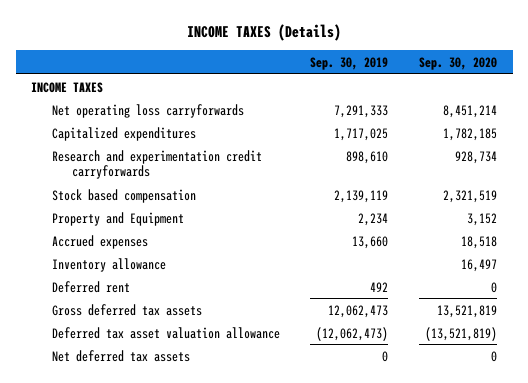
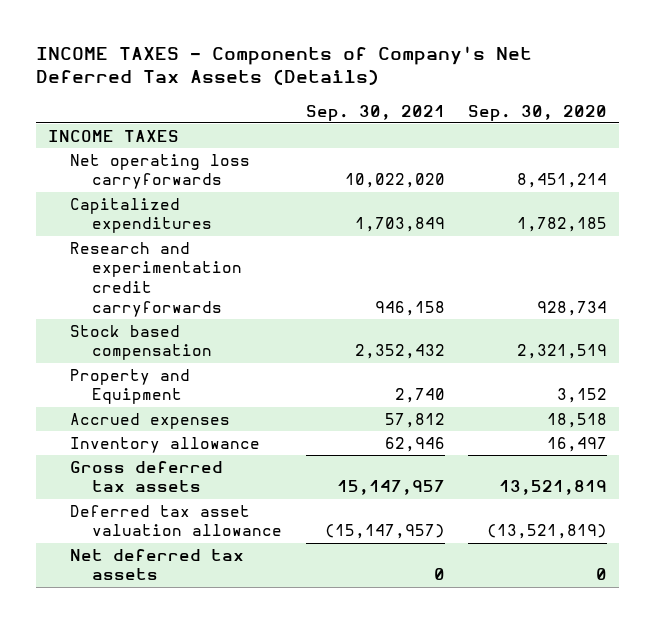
- INCOME TAXES (Details)
+ INCOME TAXES - Components of Company's Net Deferred Tax Assets (Details)
- | Sep. 30, 2019 | Sep. 30, 2020
+ | Sep. 30, 2021 | Sep. 30, 2020
- Deferred rent | 492 | 0

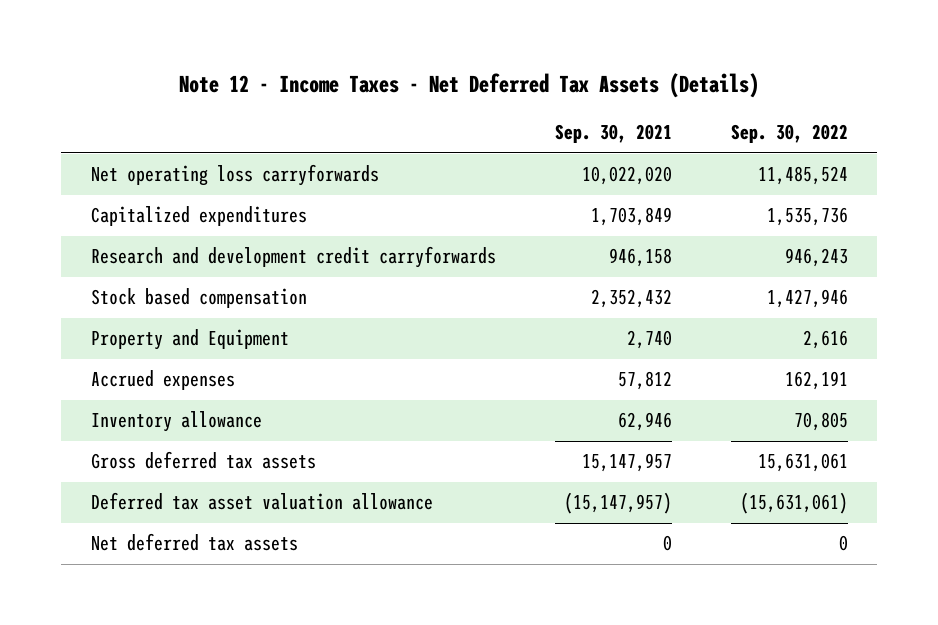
- INCOME TAXES - Components of Company's Net Deferred Tax Assets (Details)
+ Note 12 - Income Taxes - Net Deferred Tax Assets (Details)
- | Sep. 30, 2021 | Sep. 30, 2020
+ | Sep. 30, 2021 | Sep. 30, 2022
- INCOME TAXES
- Research and experimentation credit carryforwards | 946,158 | 928,734
+ Research and development credit carryforwards | 946,158 | 946,243

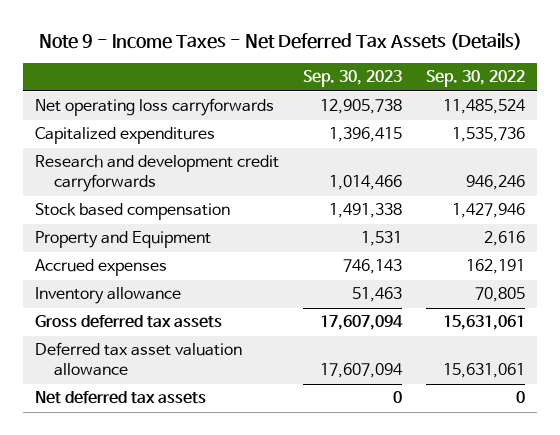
- Note 12 - Income Taxes - Net Deferred Tax Assets (Details)
+ Note 9 - Income Taxes - Net Deferred Tax Assets (Details)
- | Sep. 30, 2021 | Sep. 30, 2022
+ | Sep. 30, 2023 | Sep. 30, 2022
- Research and development credit carryforwards | 946,158 | 946,243
+ Research and development credit carryforwards | 1,014,466 | 946,246
- Deferred tax asset valuation allowance | (15,147,957) | (15,631,061)
+ Deferred tax asset valuation allowance | 17,607,094 | 15,631,061

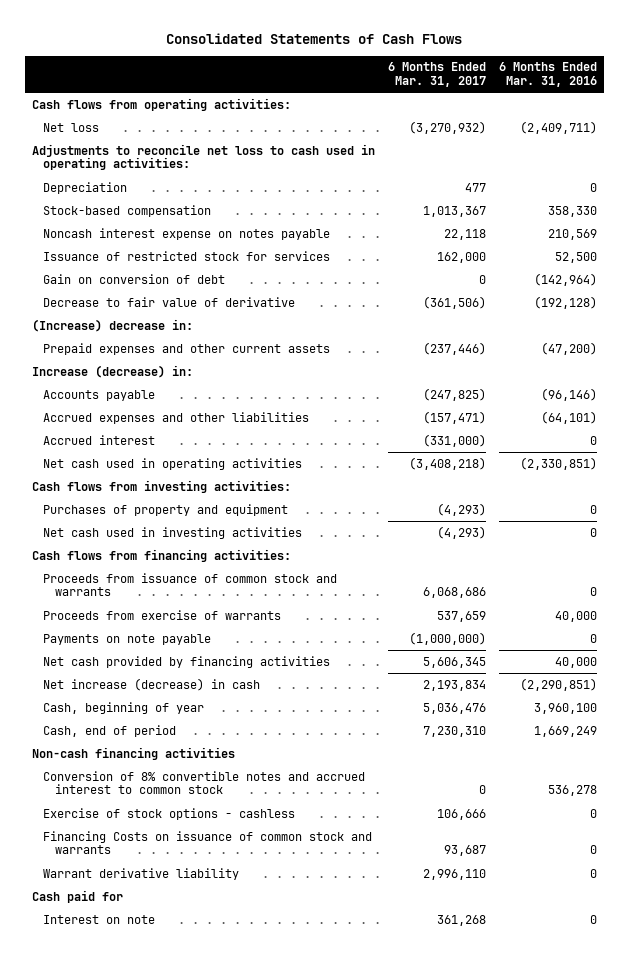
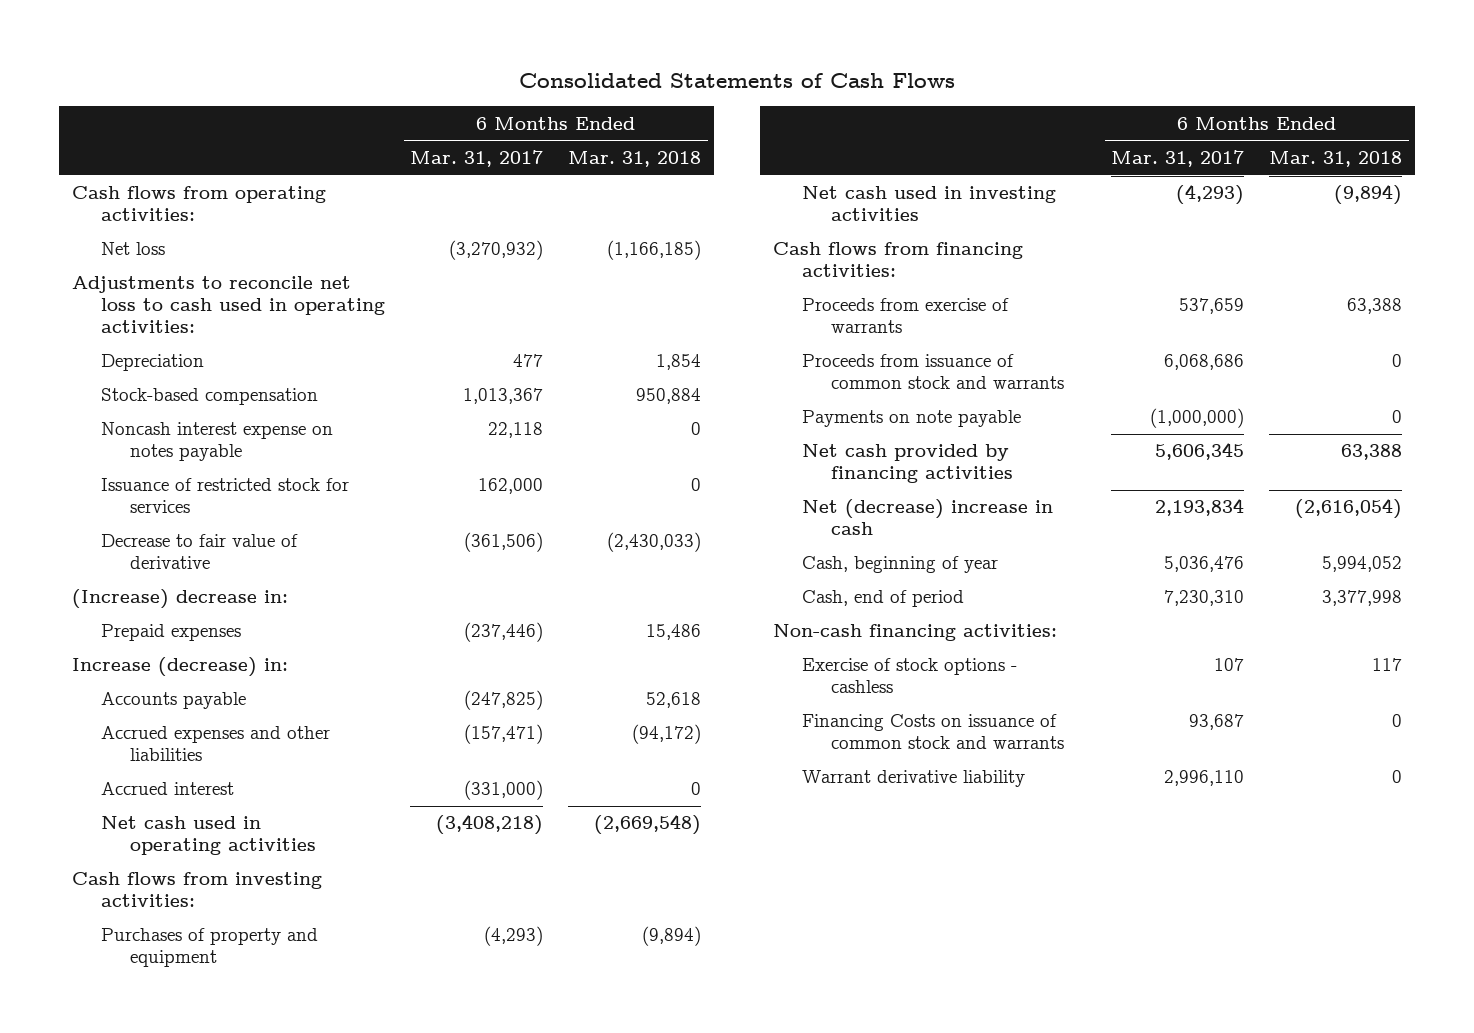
- | 6 Months Ended Mar. 31, 2017 | 6 Months Ended Mar. 31, 2016
+ | 6 Months Ended Mar. 31, 2017 | 6 Months Ended Mar. 31, 2018
- Gain on conversion of debt | 0 | (142,964)
- Prepaid expenses and other current assets | (237,446) | (47,200)
+ Prepaid expenses | (237,446) | 15,486
moved down: Proceeds from issuance of common stock and warrants | 6,068,686 | 0
- Net increase (decrease) in cash | 2,193,834 | (2,290,851)
+ Net (decrease) increase in cash | 2,193,834 | (2,616,054)
- Non-cash financing activities
- Conversion of 8% convertible notes and accrued interest to common stock | 0 | 536,278
- Exercise of stock options - cashless | 106,666 | 0
+ Non-cash financing activities:
+ Exercise of stock options - cashless | 107 | 117
- Cash paid for
- Interest on note | 361,268 | 0

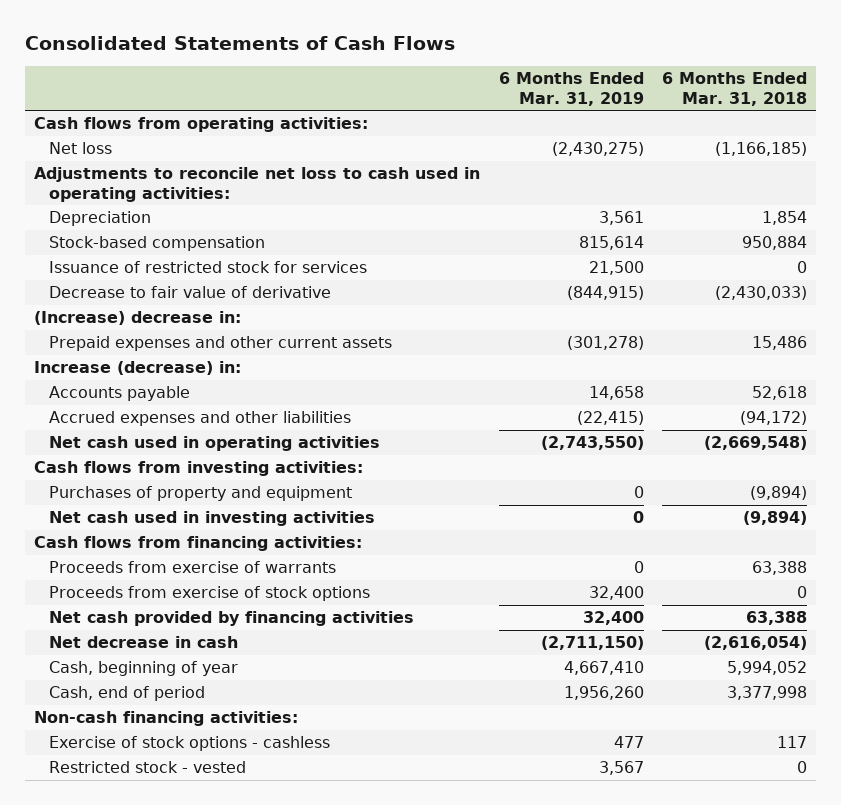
- | 6 Months Ended Mar. 31, 2017 | 6 Months Ended Mar. 31, 2018
+ | 6 Months Ended Mar. 31, 2019 | 6 Months Ended Mar. 31, 2018
- Noncash interest expense on notes payable | 22,118 | 0
- Prepaid expenses | (237,446) | 15,486
+ Prepaid expenses and other current assets | (301,278) | 15,486
- Accrued interest | (331,000) | 0
- Proceeds from issuance of common stock and warrants | 6,068,686 | 0
- Payments on note payable | (1,000,000) | 0
+ Proceeds from exercise of stock options | 32,400 | 0
- Net (decrease) increase in cash | 2,193,834 | (2,616,054)
+ Net decrease in cash | (2,711,150) | (2,616,054)
- Financing Costs on issuance of common stock and warrants | 93,687 | 0
- Warrant derivative liability | 2,996,110 | 0
+ Restricted stock - vested | 3,567 | 0

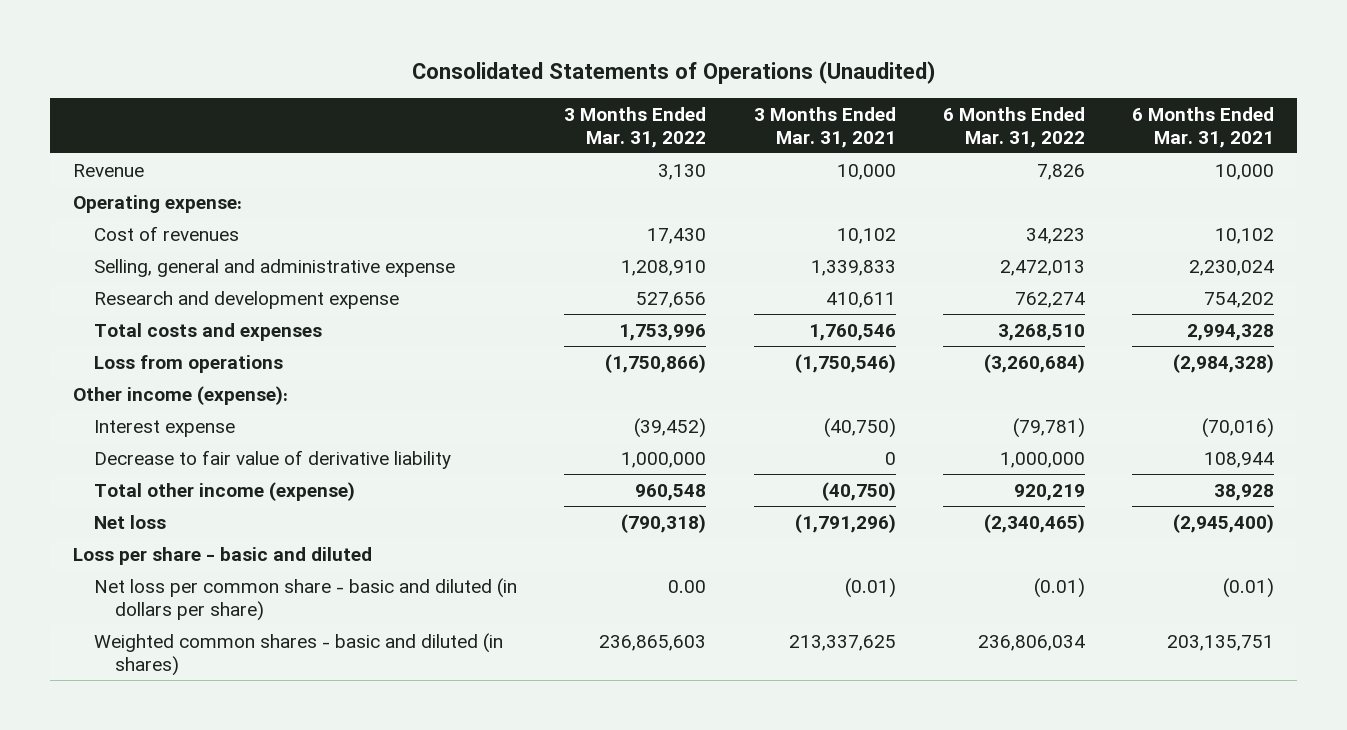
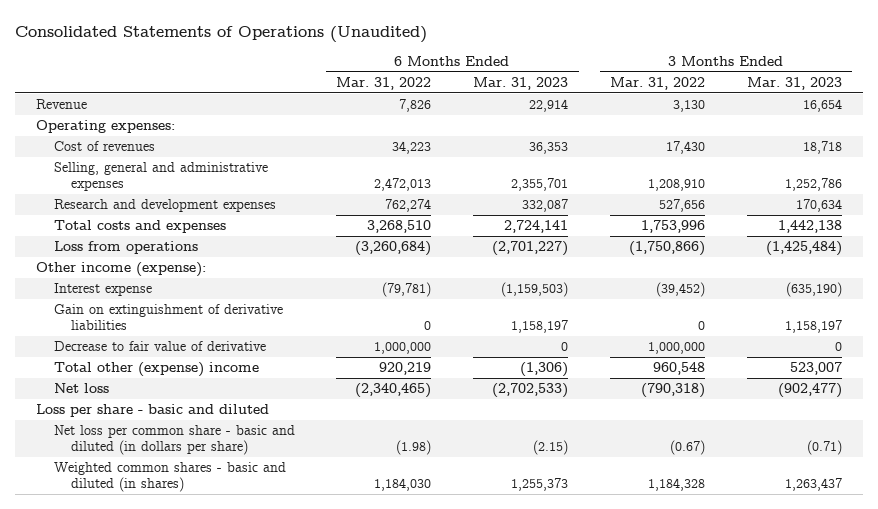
- | 3 Months Ended Mar. 31, 2022 | 3 Months Ended Mar. 31, 2021 | 6 Months Ended Mar. 31, 2022 | 6 Months Ended Mar. 31, 2021
+ | 6 Months Ended Mar. 31, 2022 | 6 Months Ended Mar. 31, 2023 | 3 Months Ended Mar. 31, 2022 | 3 Months Ended Mar. 31, 2023
- Operating expense:
+ Operating expenses:
- Selling, general and administrative expense | 1,208,910 | 1,339,833 | 2,472,013 | 2,230,024
- Research and development expense | 527,656 | 410,611 | 762,274 | 754,202
+ Selling, general and administrative expenses | 2,472,013 | 2,355,701 | 1,208,910 | 1,252,786
+ Research and development expenses | 762,274 | 332,087 | 527,656 | 170,634
- Decrease to fair value of derivative liability | 1,000,000 | 0 | 1,000,000 | 108,944
- Total other income (expense) | 960,548 | (40,750) | 920,219 | 38,928
+ Gain on extinguishment of derivative liabilities | 0 | 1,158,197 | 0 | 1,158,197
+ Decrease to fair value of derivative | 1,000,000 | 0 | 1,000,000 | 0
+ Total other (expense) income | 920,219 | (1,306) | 960,548 | 523,007
- Net loss per common share - basic and diluted (in dollars per share) | 0.00 | (0.01) | (0.01) | (0.01)
- Weighted common shares - basic and diluted (in shares) | 236,865,603 | 213,337,625 | 236,806,034 | 203,135,751
+ Net loss per common share - basic and diluted (in dollars per share) | (1.98) | (2.15) | (0.67) | (0.71)
+ Weighted common shares - basic and diluted (in shares) | 1,184,030 | 1,255,373 | 1,184,328 | 1,263,437

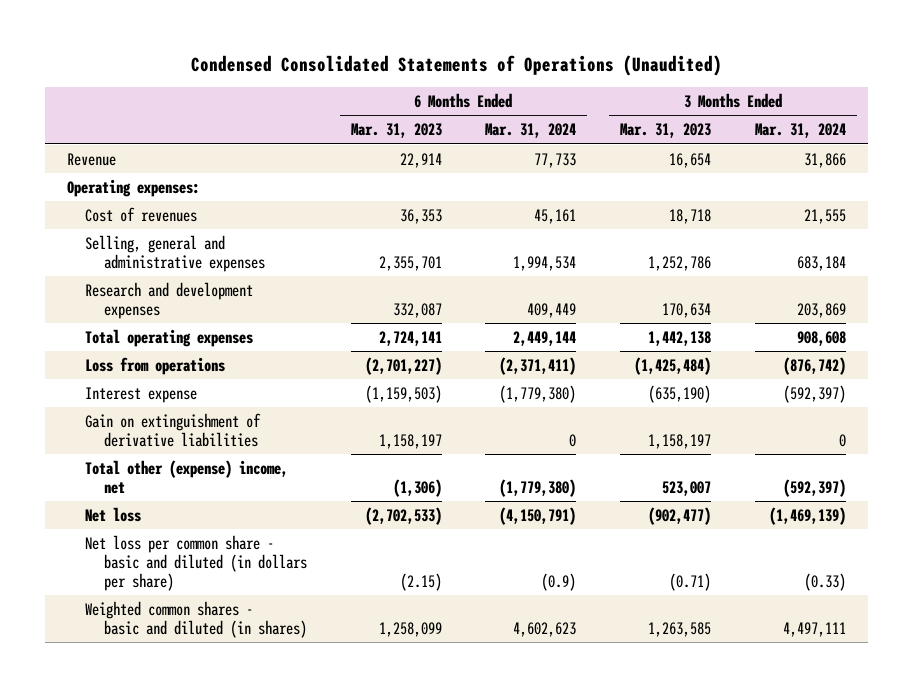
- Consolidated Statements of Operations (Unaudited)
+ Condensed Consolidated Statements of Operations (Unaudited)
- | 6 Months Ended Mar. 31, 2022 | 6 Months Ended Mar. 31, 2023 | 3 Months Ended Mar. 31, 2022 | 3 Months Ended Mar. 31, 2023
+ | 6 Months Ended Mar. 31, 2023 | 6 Months Ended Mar. 31, 2024 | 3 Months Ended Mar. 31, 2023 | 3 Months Ended Mar. 31, 2024
- Total costs and expenses | 3,268,510 | 2,724,141 | 1,753,996 | 1,442,138
+ Total operating expenses | 2,724,141 | 2,449,144 | 1,442,138 | 908,608
- Other income (expense):
- Decrease to fair value of derivative | 1,000,000 | 0 | 1,000,000 | 0
- Total other (expense) income | 920,219 | (1,306) | 960,548 | 523,007
+ Total other (expense) income, net | (1,306) | (1,779,380) | 523,007 | (592,397)
- Loss per share - basic and diluted
- Weighted common shares - basic and diluted (in shares) | 1,184,030 | 1,255,373 | 1,184,328 | 1,263,437
+ Weighted common shares - basic and diluted (in shares) | 1,258,099 | 4,602,623 | 1,263,585 | 4,497,111

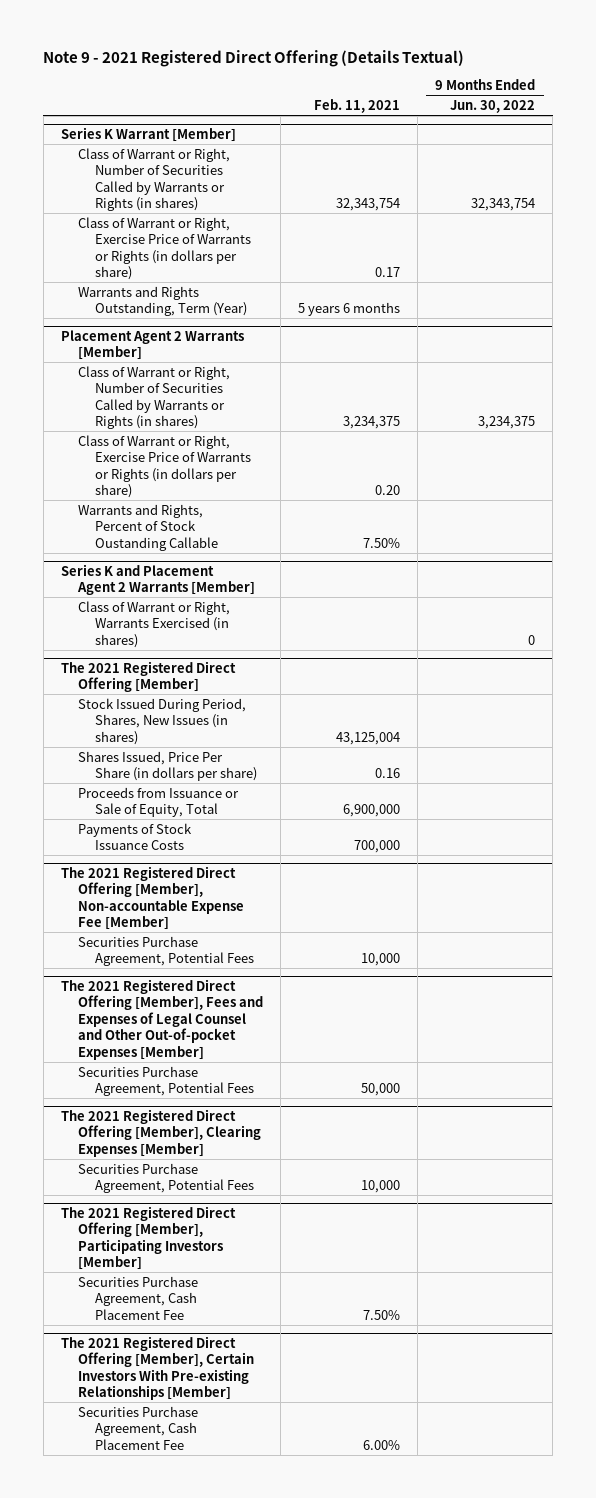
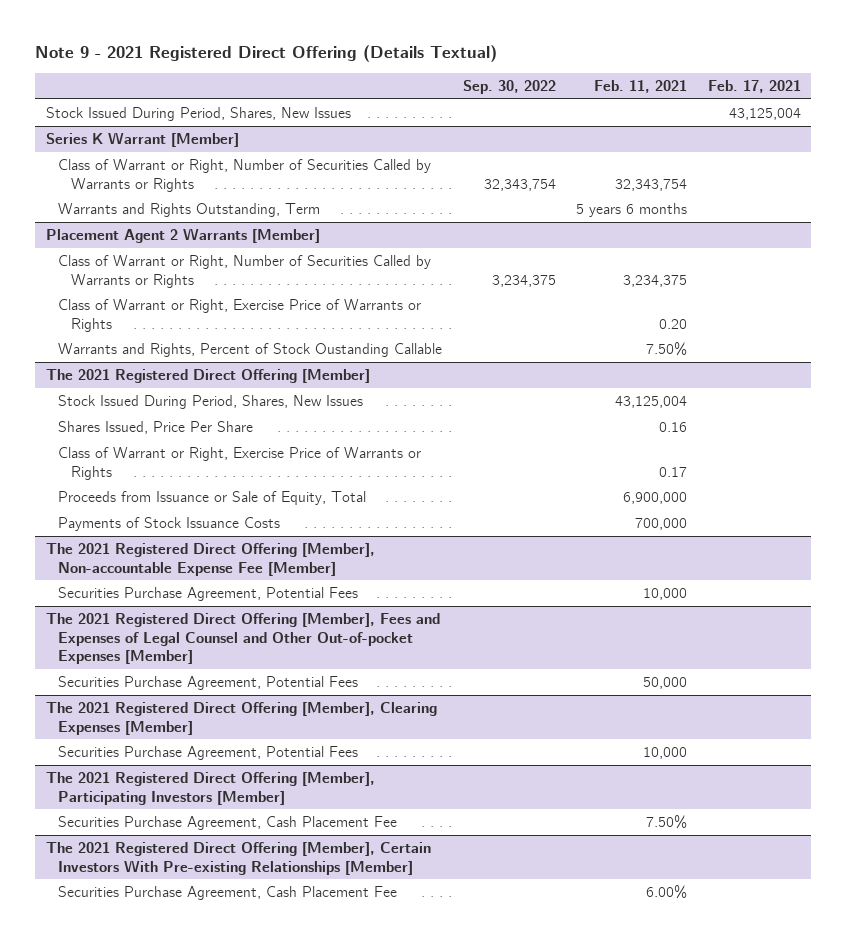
- | Feb. 11, 2021 | 9 Months Ended Jun. 30, 2022
+ | Sep. 30, 2022 | Feb. 11, 2021 | Feb. 17, 2021
+ Stock Issued During Period, Shares, New Issues | | | 43,125,004
@ Series K Warrant [Member]
- Class of Warrant or Right, Number of Securities Called by Warrants or Rights (in shares) | 32,343,754 | 32,343,754
- Class of Warrant or Right, Exercise Price of Warrants or Rights (in dollars per share) | 0.17 |
- Warrants and Rights Outstanding, Term (Year) | 5 years 6 months |
+ Class of Warrant or Right, Number of Securities Called by Warrants or Rights | 32,343,754 | 32,343,754 |
+ Warrants and Rights Outstanding, Term | | 5 years 6 months |
@ Placement Agent 2 Warrants [Member]
- Class of Warrant or Right, Number of Securities Called by Warrants or Rights (in shares) | 3,234,375 | 3,234,375
- Class of Warrant or Right, Exercise Price of Warrants or Rights (in dollars per share) | 0.20 |
+ Class of Warrant or Right, Number of Securities Called by Warrants or Rights | 3,234,375 | 3,234,375 |
+ Class of Warrant or Right, Exercise Price of Warrants or Rights | | 0.20 |
- Series K and Placement Agent 2 Warrants [Member]
- Class of Warrant or Right, Warrants Exercised (in shares) | | 0
@ The 2021 Registered Direct Offering [Member]
- Stock Issued During Period, Shares, New Issues (in shares) | 43,125,004 |
- Shares Issued, Price Per Share (in dollars per share) | 0.16 |
+ Stock Issued During Period, Shares, New Issues | | 43,125,004 |
+ Shares Issued, Price Per Share | | 0.16 |
+ Class of Warrant or Right, Exercise Price of Warrants or Rights | | 0.17 |

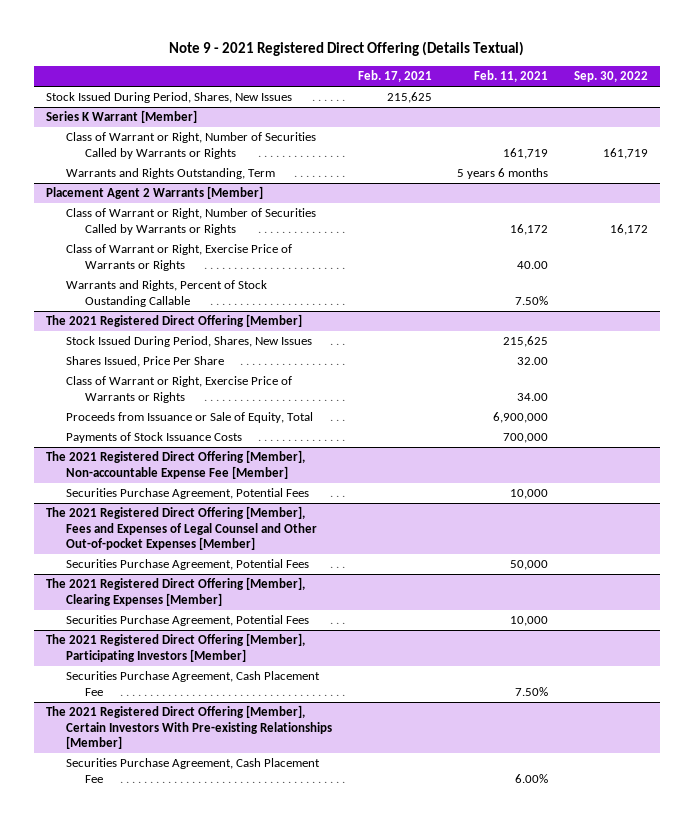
- | Sep. 30, 2022 | Feb. 11, 2021 | Feb. 17, 2021
+ | Feb. 17, 2021 | Feb. 11, 2021 | Sep. 30, 2022
- Stock Issued During Period, Shares, New Issues | | | 43,125,004
+ Stock Issued During Period, Shares, New Issues | 215,625 | |
@ Series K Warrant [Member]
- Class of Warrant or Right, Number of Securities Called by Warrants or Rights | 32,343,754 | 32,343,754 |
+ Class of Warrant or Right, Number of Securities Called by Warrants or Rights | | 161,719 | 161,719
@ Placement Agent 2 Warrants [Member]
- Class of Warrant or Right, Number of Securities Called by Warrants or Rights | 3,234,375 | 3,234,375 |
- Class of Warrant or Right, Exercise Price of Warrants or Rights | | 0.20 |
+ Class of Warrant or Right, Number of Securities Called by Warrants or Rights | | 16,172 | 16,172
+ Class of Warrant or Right, Exercise Price of Warrants or Rights | | 40.00 |
@ The 2021 Registered Direct Offering [Member]
- Stock Issued During Period, Shares, New Issues | | 43,125,004 |
- Shares Issued, Price Per Share | | 0.16 |
- Class of Warrant or Right, Exercise Price of Warrants or Rights | | 0.17 |
+ Stock Issued During Period, Shares, New Issues | | 215,625 |
+ Shares Issued, Price Per Share | | 32.00 |
+ Class of Warrant or Right, Exercise Price of Warrants or Rights | | 34.00 |

